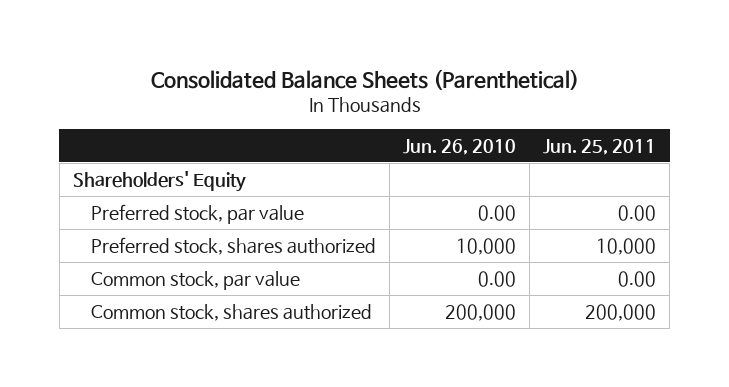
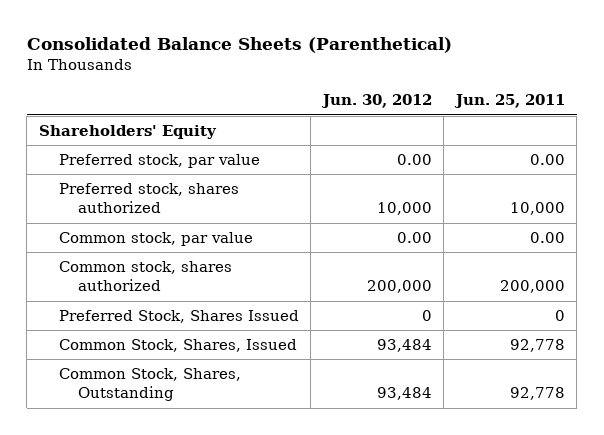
- | Jun. 26, 2010 | Jun. 25, 2011
+ | Jun. 30, 2012 | Jun. 25, 2011
+ Preferred Stock, Shares Issued | 0 | 0
+ Common Stock, Shares, Issued | 93,484 | 92,778
+ Common Stock, Shares, Outstanding | 93,484 | 92,778

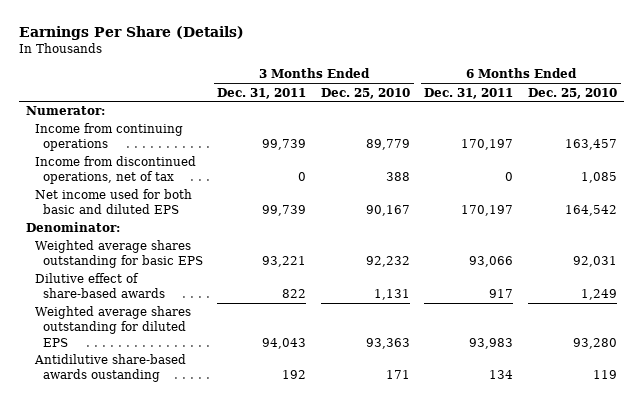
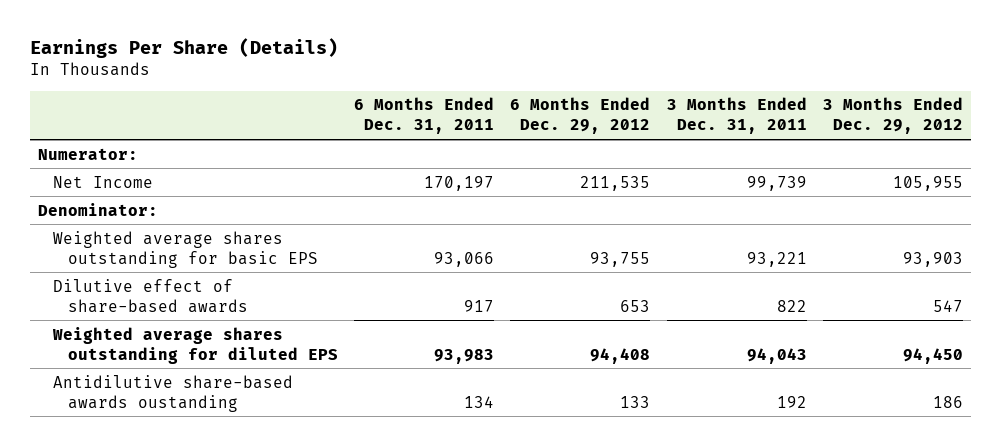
- | 3 Months Ended Dec. 31, 2011 | 3 Months Ended Dec. 25, 2010 | 6 Months Ended Dec. 31, 2011 | 6 Months Ended Dec. 25, 2010
+ | 6 Months Ended Dec. 31, 2011 | 6 Months Ended Dec. 29, 2012 | 3 Months Ended Dec. 31, 2011 | 3 Months Ended Dec. 29, 2012
- Income from continuing operations | 99,739 | 89,779 | 170,197 | 163,457
- Income from discontinued operations, net of tax | 0 | 388 | 0 | 1,085
- Net income used for both basic and diluted EPS | 99,739 | 90,167 | 170,197 | 164,542
+ Net Income | 170,197 | 211,535 | 99,739 | 105,955

